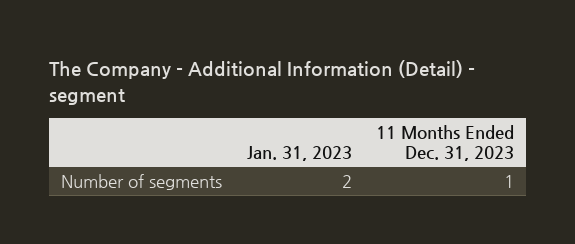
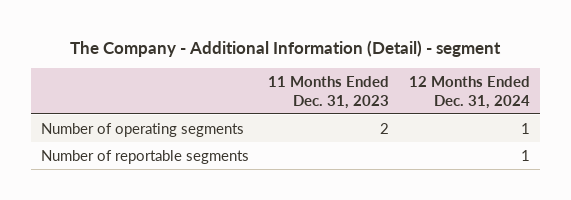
- | Jan. 31, 2023 | 11 Months Ended Dec. 31, 2023
+ | 11 Months Ended Dec. 31, 2023 | 12 Months Ended Dec. 31, 2024
- Number of segments | 2 | 1
+ Number of operating segments | 2 | 1
+ Number of reportable segments | | 1

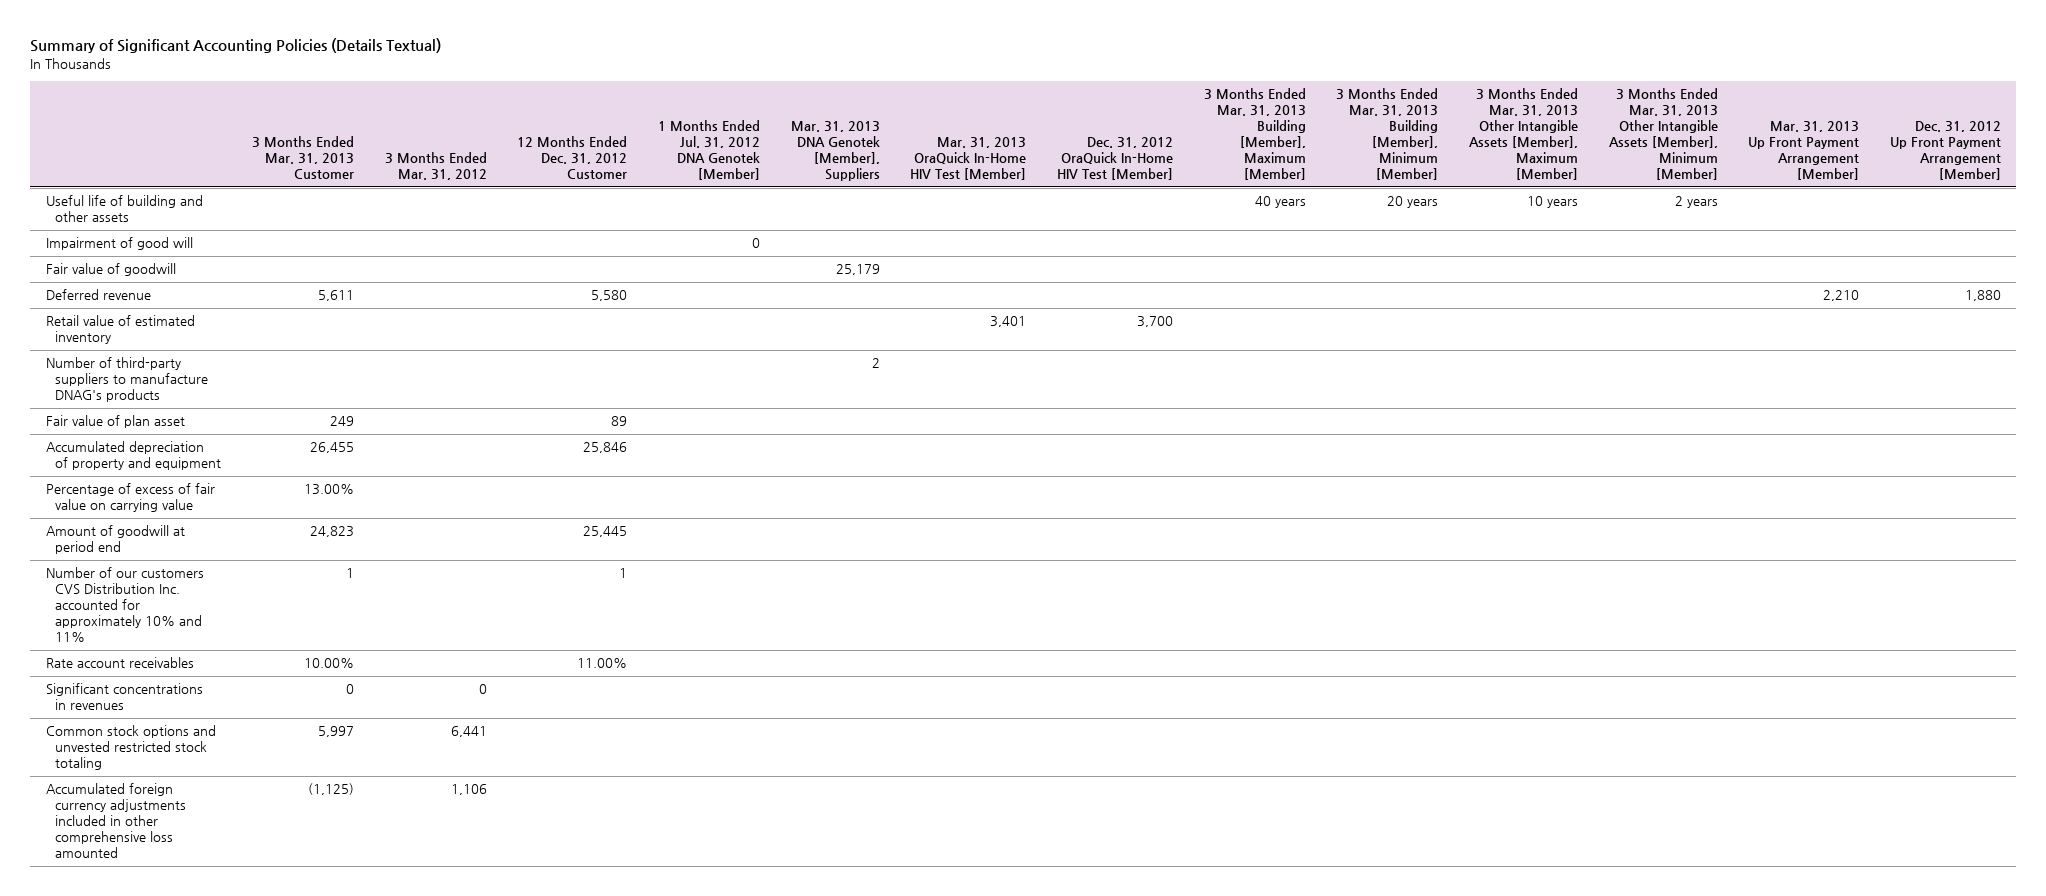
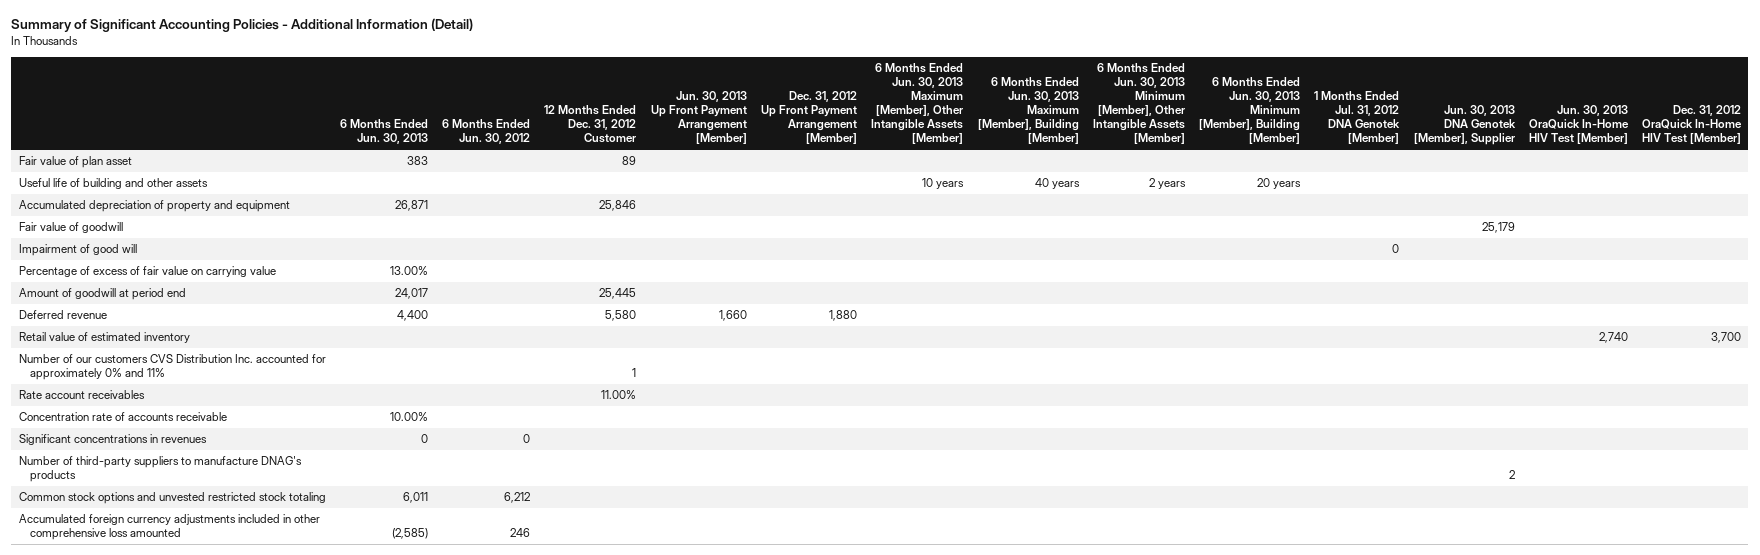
- Summary of Significant Accounting Policies (Details Textual)
+ Summary of Significant Accounting Policies - Additional Information (Detail)
- | 3 Months Ended Mar. 31, 2013 Customer | 3 Months Ended Mar. 31, 2012 | 12 Months Ended Dec. 31, 2012 Customer | 1 Months Ended Jul. 31, 2012 DNA Genotek [Member] | Mar. 31, 2013 DNA Genotek [Member], Suppliers | Mar. 31, 2013 OraQuick In-Home HIV Test [Member] | Dec. 31, 2012 OraQuick In-Home HIV Test [Member] | 3 Months Ended Mar. 31, 2013 Building [Member], Maximum [Member] | 3 Months Ended Mar. 31, 2013 Building [Member], Minimum [Member] | 3 Months Ended Mar. 31, 2013 Other Intangible Assets [Member], Maximum [Member] | 3 Months Ended Mar. 31, 2013 Other Intangible Assets [Member], Minimum [Member] | Mar. 31, 2013 Up Front Payment Arrangement [Member] | Dec. 31, 2012 Up Front Payment Arrangement [Member]
+ | 6 Months Ended Jun. 30, 2013 | 6 Months Ended Jun. 30, 2012 | 12 Months Ended Dec. 31, 2012 Customer | Jun. 30, 2013 Up Front Payment Arrangement [Member] | Dec. 31, 2012 Up Front Payment Arrangement [Member] | 6 Months Ended Jun. 30, 2013 Maximum [Member], Other Intangible Assets [Member] | 6 Months Ended Jun. 30, 2013 Maximum [Member], Building [Member] | 6 Months Ended Jun. 30, 2013 Minimum [Member], Other Intangible Assets [Member] | 6 Months Ended Jun. 30, 2013 Minimum [Member], Building [Member] | 1 Months Ended Jul. 31, 2012 DNA Genotek [Member] | Jun. 30, 2013 DNA Genotek [Member], Supplier | Jun. 30, 2013 OraQuick In-Home HIV Test [Member] | Dec. 31, 2012 OraQuick In-Home HIV Test [Member]
moved down: Useful life of building and other assets | | | | | | 10 years | 40 years | 2 years | 20 years | | | |
moved down: Fair value of goodwill | | | | | | | | | | | 25,179 | |
moved down: Impairment of good will | | | | | | | | | | 0 | | |
- Number of our customers CVS Distribution Inc. accounted for approximately 10% and 11% | 1 | | 1 | | | | | | | | | |
moved down: Deferred revenue | 4,400 | | 5,580 | 1,660 | 1,880 | | | | | | | |
moved down: Retail value of estimated inventory | | | | | | | | | | | | 2,740 | 3,700
+ Number of our customers CVS Distribution Inc. accounted for approximately 0% and 11% | | | 1 | | | | | | | | | |
+ Concentration rate of accounts receivable | 10.00% | | | | | | | | | | | |
moved down: Number of third-party suppliers to manufacture DNAG's products | | | | | | | | | | | 2 | |

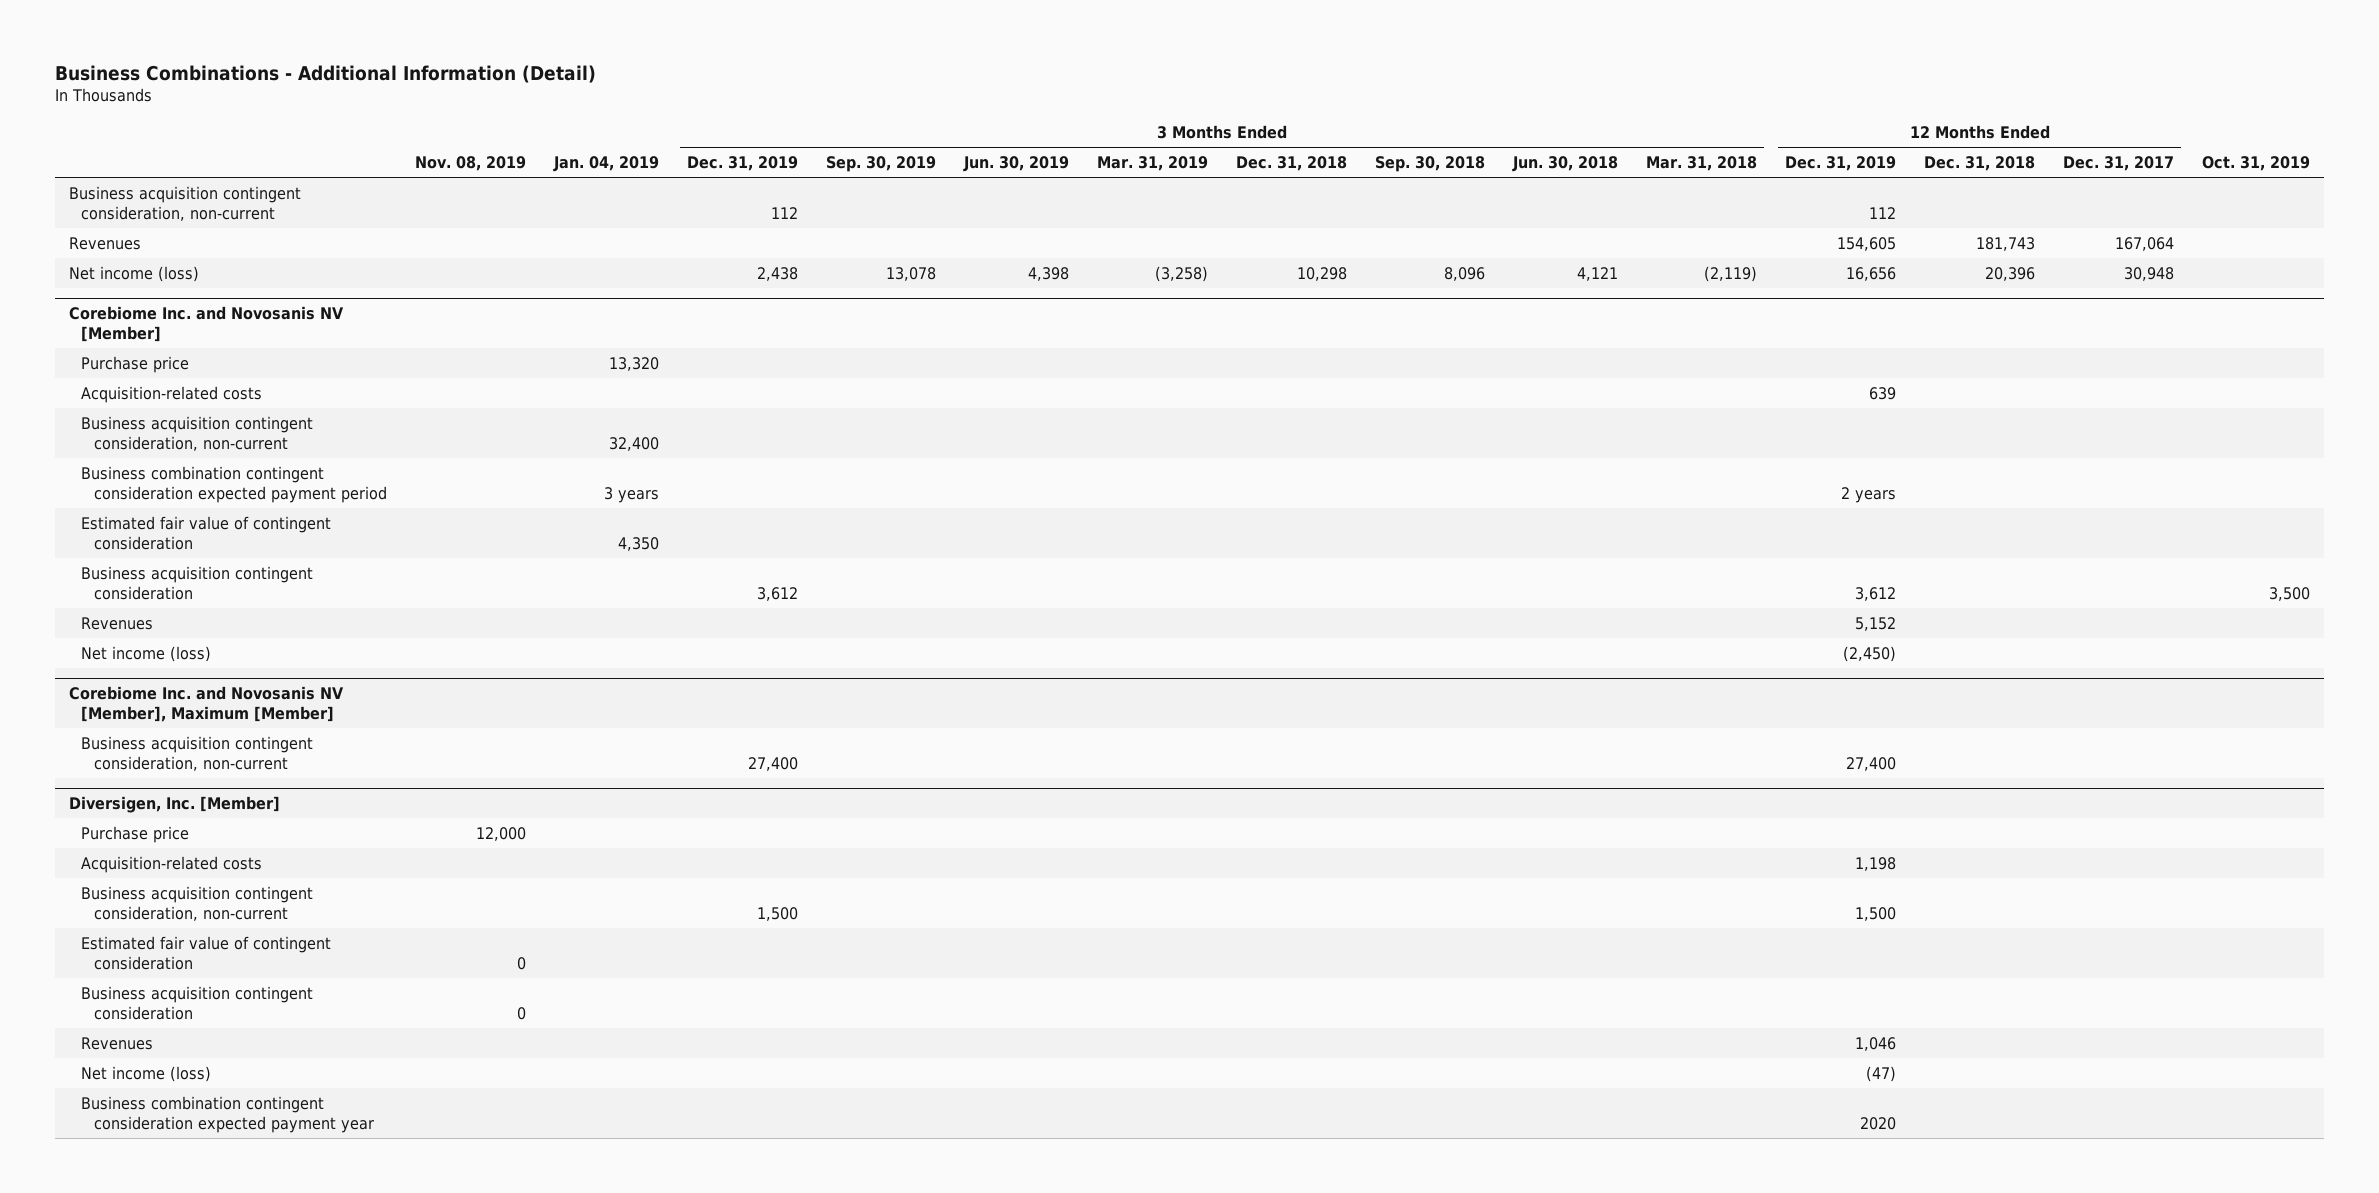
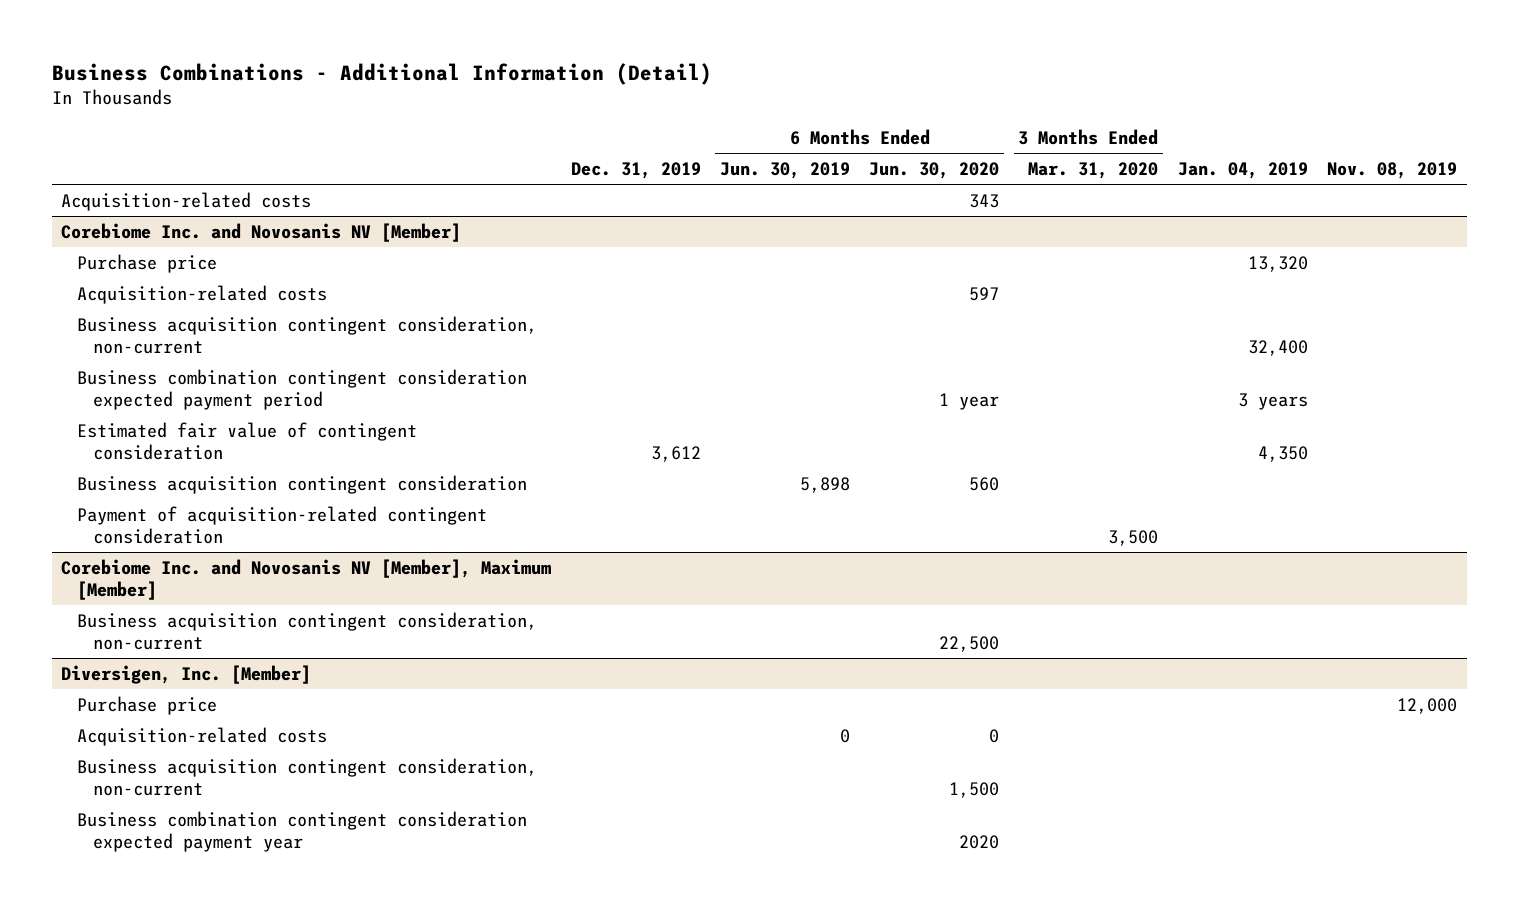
- | Nov. 08, 2019 | Jan. 04, 2019 | 3 Months Ended Dec. 31, 2019 | 3 Months Ended Sep. 30, 2019 | 3 Months Ended Jun. 30, 2019 | 3 Months Ended Mar. 31, 2019 | 3 Months Ended Dec. 31, 2018 | 3 Months Ended Sep. 30, 2018 | 3 Months Ended Jun. 30, 2018 | 3 Months Ended Mar. 31, 2018 | 12 Months Ended Dec. 31, 2019 | 12 Months Ended Dec. 31, 2018 | 12 Months Ended Dec. 31, 2017 | Oct. 31, 2019
+ | Dec. 31, 2019 | 6 Months Ended Jun. 30, 2019 | 6 Months Ended Jun. 30, 2020 | 3 Months Ended Mar. 31, 2020 | Jan. 04, 2019 | Nov. 08, 2019
- Business acquisition contingent consideration, non-current | | | 112 | | | | | | | | 112 | | |
- Revenues | | | | | | | | | | | 154,605 | 181,743 | 167,064 |
- Net income (loss) | | | 2,438 | 13,078 | 4,398 | (3,258) | 10,298 | 8,096 | 4,121 | (2,119) | 16,656 | 20,396 | 30,948 |
+ Acquisition-related costs | | | 343 | | |
@ Corebiome Inc. and Novosanis NV [Member]
- Revenues | | | | | | | | | | | 5,152 | | |
- Net income (loss) | | | | | | | | | | | (2,450) | | |
+ Payment of acquisition-related contingent consideration | | | | 3,500 | |
@ Diversigen, Inc. [Member]
- Estimated fair value of contingent consideration | 0 | | | | | | | | | | | | |
- Business acquisition contingent consideration | 0 | | | | | | | | | | | | |
- Revenues | | | | | | | | | | | 1,046 | | |
- Net income (loss) | | | | | | | | | | | (47) | | |

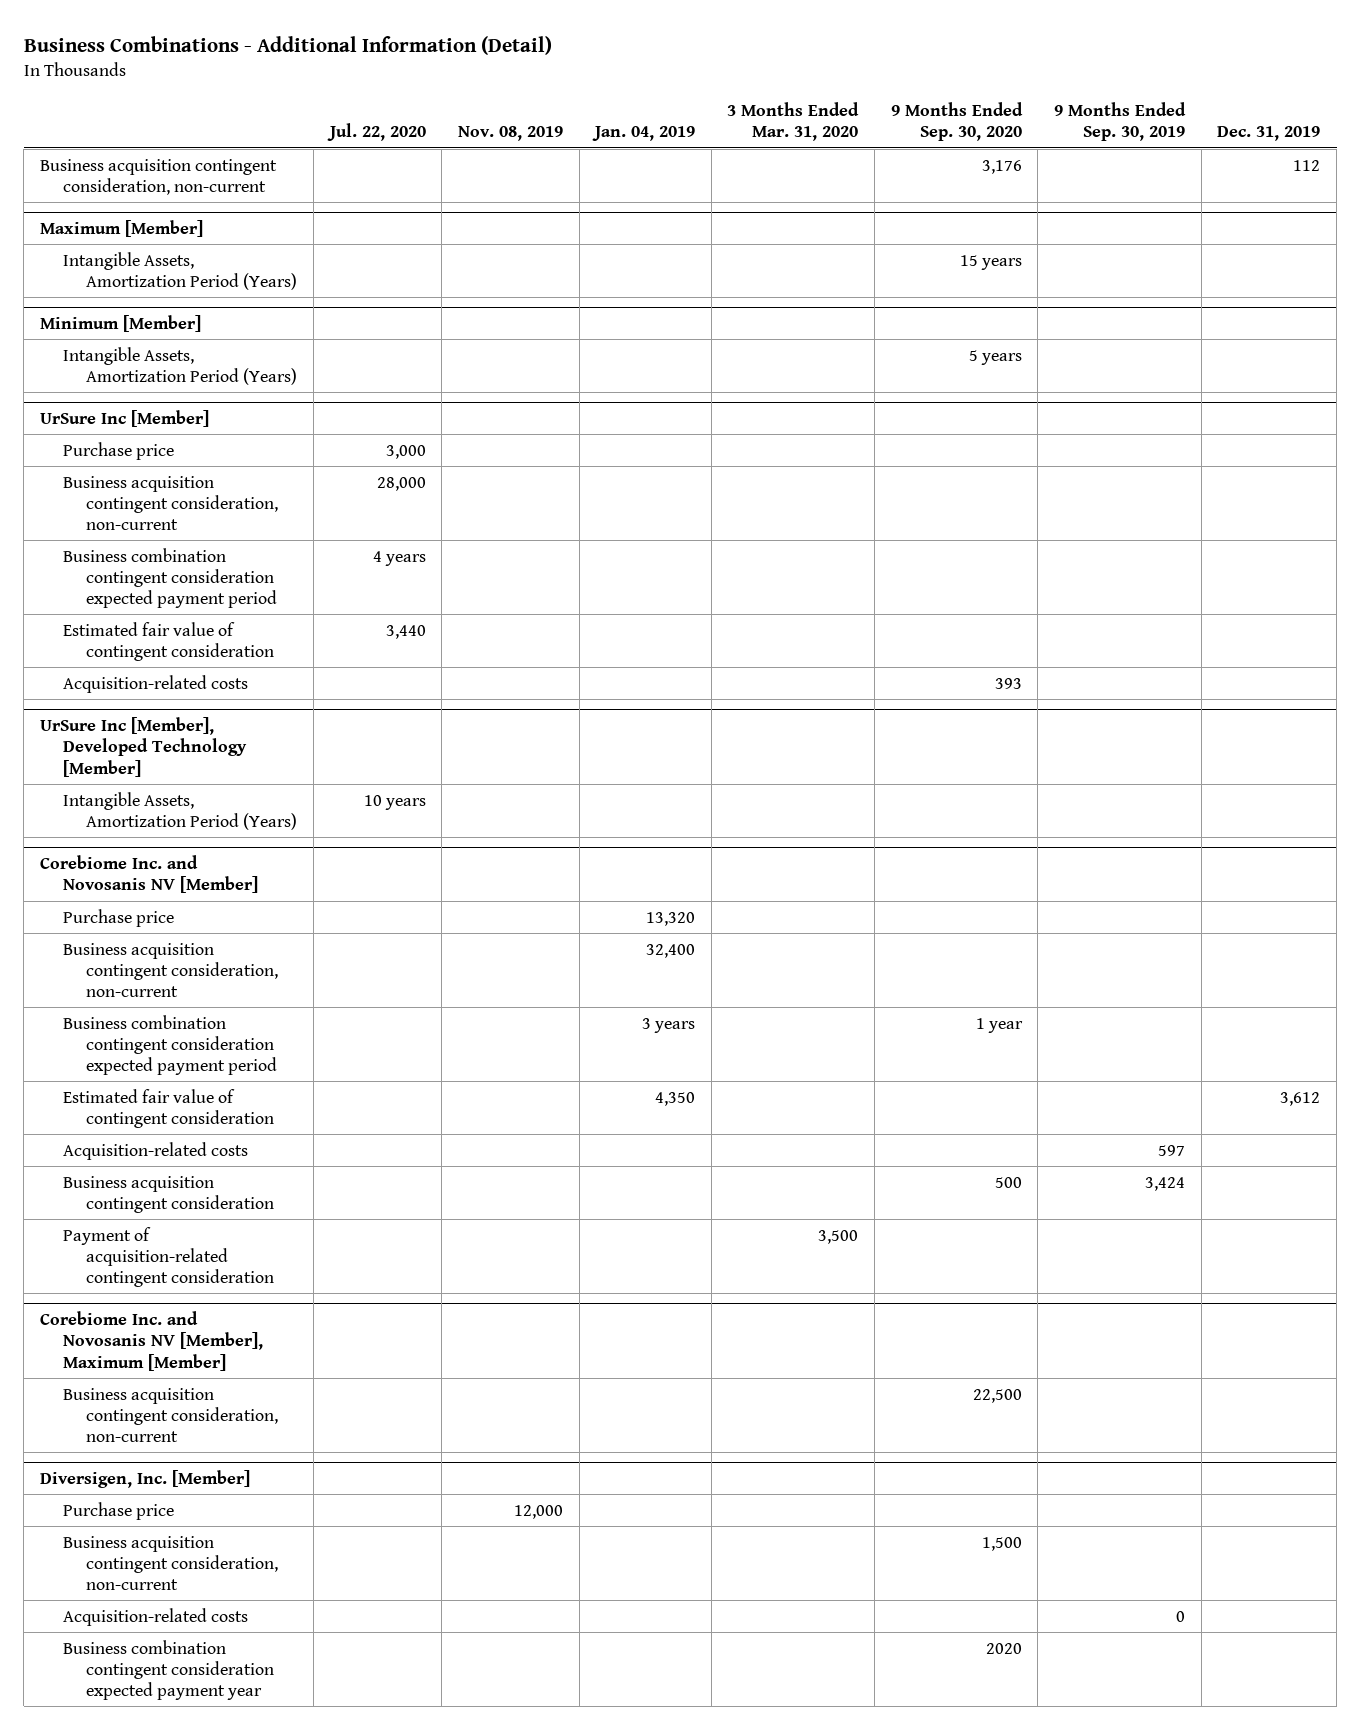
- | Dec. 31, 2019 | 6 Months Ended Jun. 30, 2019 | 6 Months Ended Jun. 30, 2020 | 3 Months Ended Mar. 31, 2020 | Jan. 04, 2019 | Nov. 08, 2019
+ | Jul. 22, 2020 | Nov. 08, 2019 | Jan. 04, 2019 | 3 Months Ended Mar. 31, 2020 | 9 Months Ended Sep. 30, 2020 | 9 Months Ended Sep. 30, 2019 | Dec. 31, 2019
- Acquisition-related costs | | | 343 | | |
+ Business acquisition contingent consideration, non-current | | | | | 3,176 | | 112
+ Maximum [Member]
+ Intangible Assets, Amortization Period (Years) | | | | | 15 years | |
+ Minimum [Member]
+ Intangible Assets, Amortization Period (Years) | | | | | 5 years | |
+ UrSure Inc [Member]
+ Purchase price | 3,000 | | | | | |
+ Business acquisition contingent consideration, non-current | 28,000 | | | | | |
+ Business combination contingent consideration expected payment period | 4 years | | | | | |
+ Estimated fair value of contingent consideration | 3,440 | | | | | |
+ Acquisition-related costs | | | | | 393 | |
+ UrSure Inc [Member], Developed Technology [Member]
+ Intangible Assets, Amortization Period (Years) | 10 years | | | | | |
@ Corebiome Inc. and Novosanis NV [Member]
moved down: Acquisition-related costs | | | | | | 597 |
@ Diversigen, Inc. [Member]
moved down: Acquisition-related costs | | | | | | 0 |

